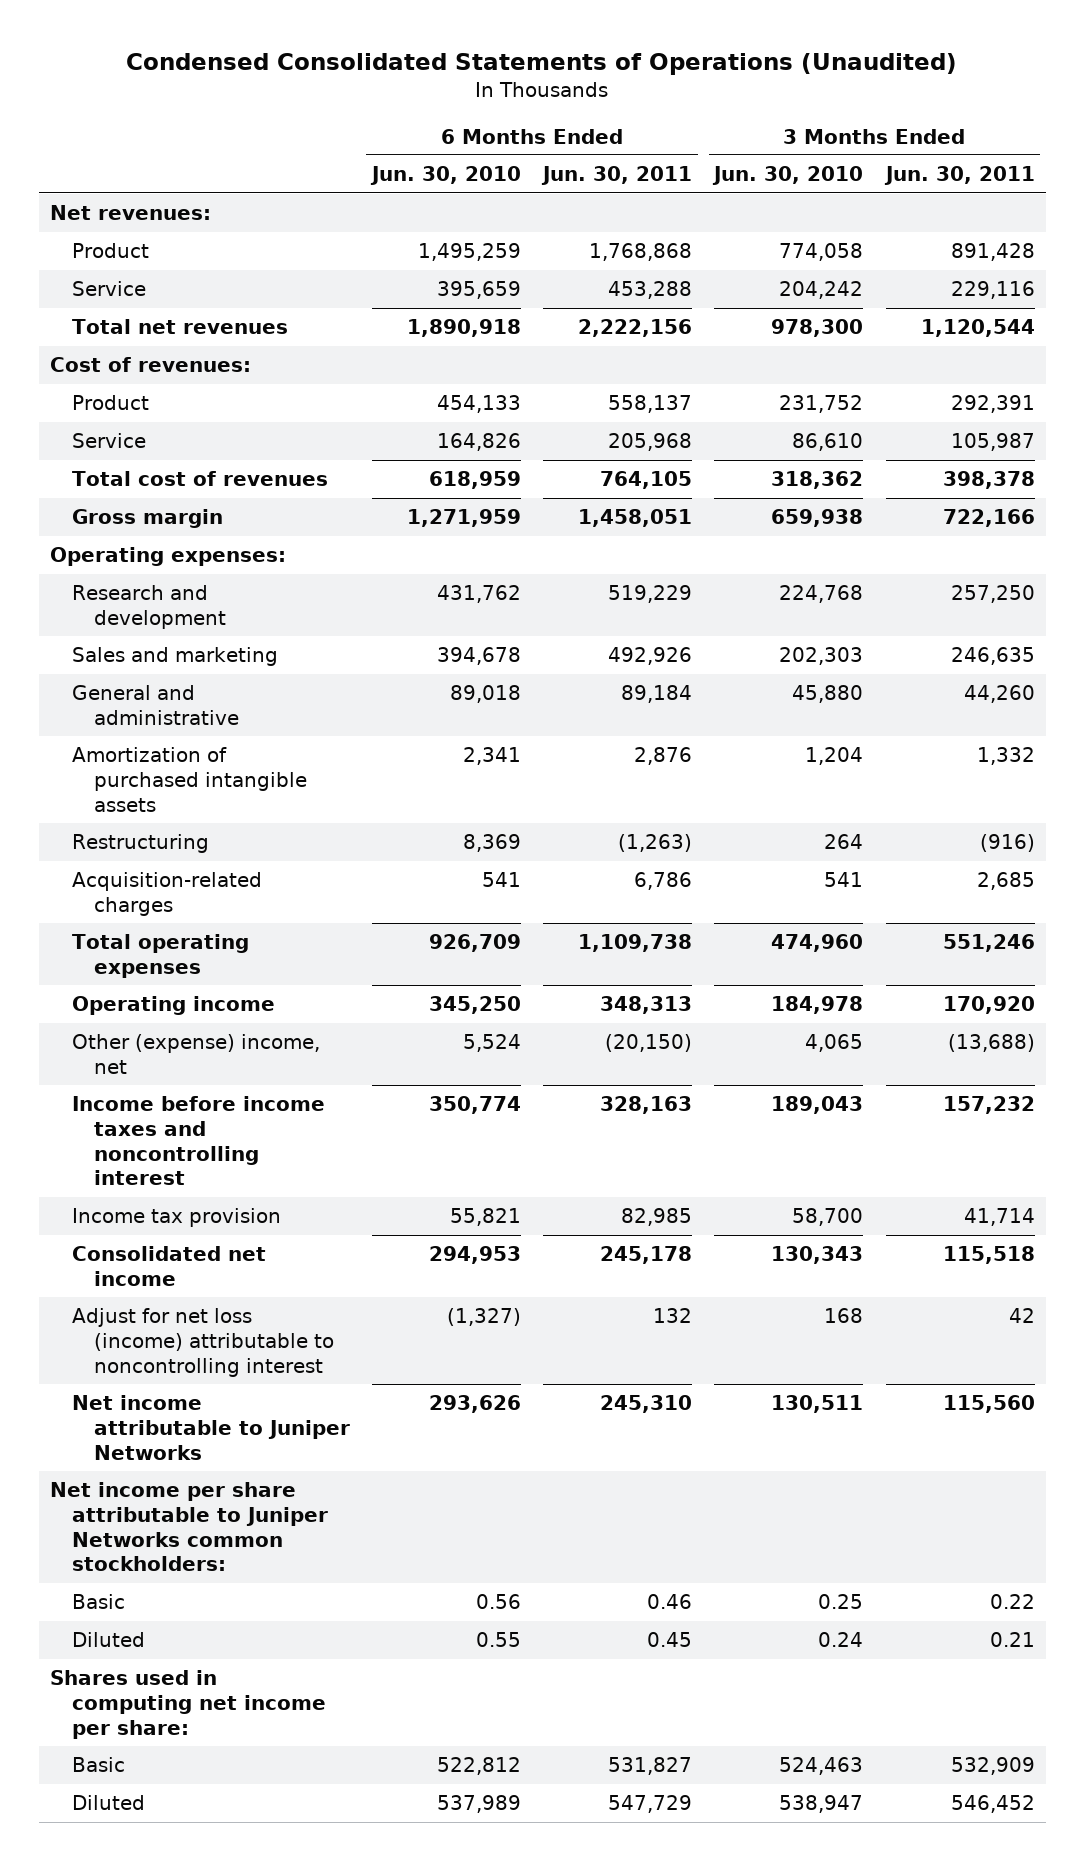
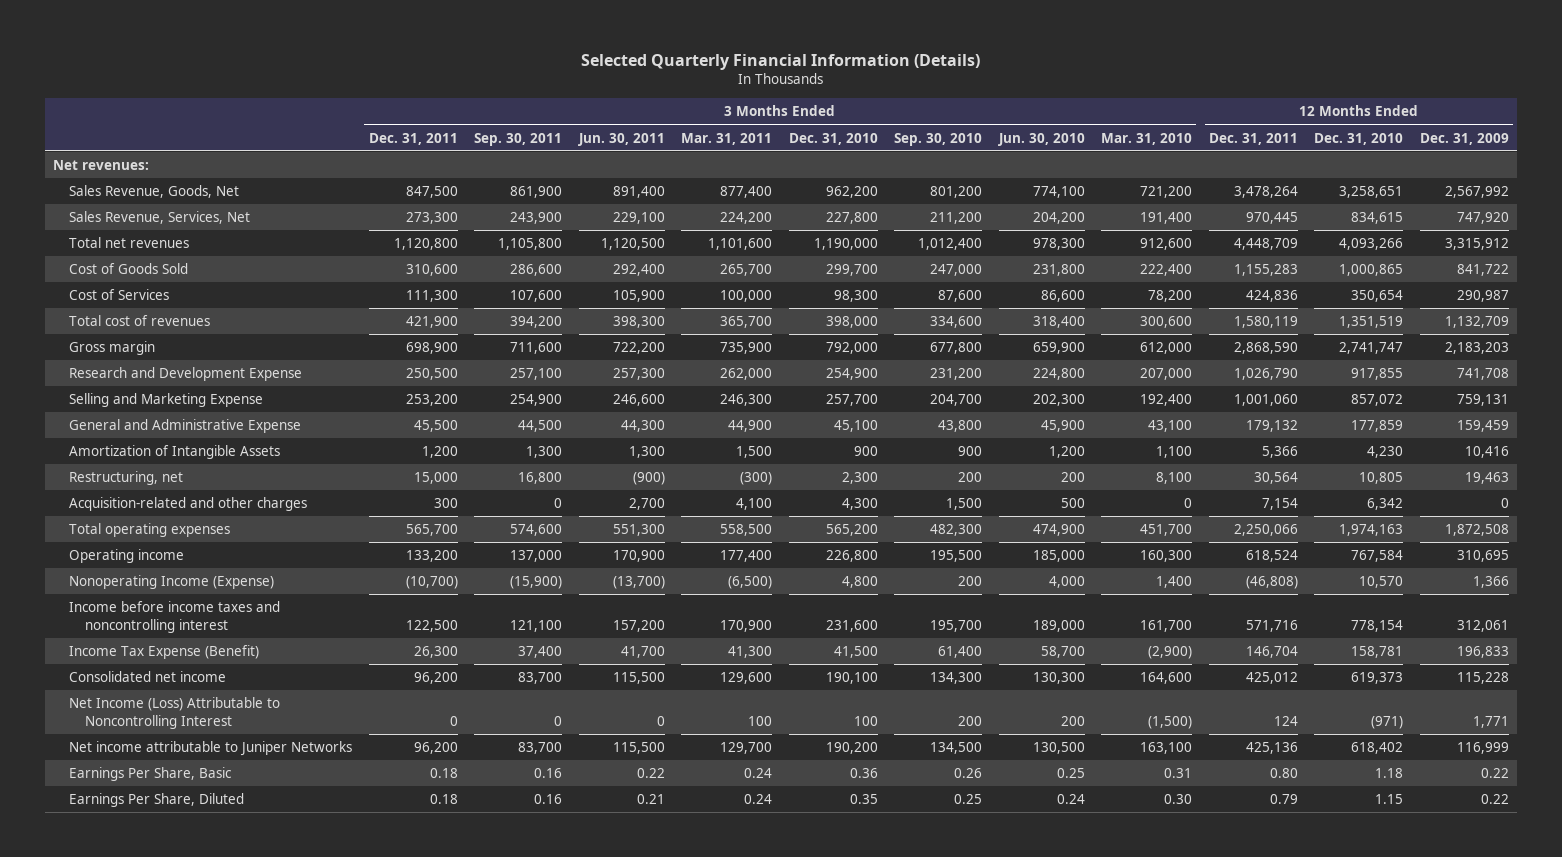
- Condensed Consolidated Statements of Operations (Unaudited)
+ Selected Quarterly Financial Information (Details)
- | 6 Months Ended Jun. 30, 2010 | 6 Months Ended Jun. 30, 2011 | 3 Months Ended Jun. 30, 2010 | 3 Months Ended Jun. 30, 2011
+ | 3 Months Ended Dec. 31, 2011 | 3 Months Ended Sep. 30, 2011 | 3 Months Ended Jun. 30, 2011 | 3 Months Ended Mar. 31, 2011 | 3 Months Ended Dec. 31, 2010 | 3 Months Ended Sep. 30, 2010 | 3 Months Ended Jun. 30, 2010 | 3 Months Ended Mar. 31, 2010 | 12 Months Ended Dec. 31, 2011 | 12 Months Ended Dec. 31, 2010 | 12 Months Ended Dec. 31, 2009
- Product | 1,495,259 | 1,768,868 | 774,058 | 891,428
- Service | 395,659 | 453,288 | 204,242 | 229,116
- Total net revenues | 1,890,918 | 2,222,156 | 978,300 | 1,120,544
- Cost of revenues:
- Product | 454,133 | 558,137 | 231,752 | 292,391
- Service | 164,826 | 205,968 | 86,610 | 105,987
- Total cost of revenues | 618,959 | 764,105 | 318,362 | 398,378
- Gross margin | 1,271,959 | 1,458,051 | 659,938 | 722,166
- Operating expenses:
- Research and development | 431,762 | 519,229 | 224,768 | 257,250
- Sales and marketing | 394,678 | 492,926 | 202,303 | 246,635
- General and administrative | 89,018 | 89,184 | 45,880 | 44,260
- Amortization of purchased intangible assets | 2,341 | 2,876 | 1,204 | 1,332
- Restructuring | 8,369 | (1,263) | 264 | (916)
- Acquisition-related charges | 541 | 6,786 | 541 | 2,685
- Total operating expenses | 926,709 | 1,109,738 | 474,960 | 551,246
- Operating income | 345,250 | 348,313 | 184,978 | 170,920
- Other (expense) income, net | 5,524 | (20,150) | 4,065 | (13,688)
- Income before income taxes and noncontrolling interest | 350,774 | 328,163 | 189,043 | 157,232
- Income tax provision | 55,821 | 82,985 | 58,700 | 41,714
- Consolidated net income | 294,953 | 245,178 | 130,343 | 115,518
- Adjust for net loss (income) attributable to noncontrolling interest | (1,327) | 132 | 168 | 42
- Net income attributable to Juniper Networks | 293,626 | 245,310 | 130,511 | 115,560
- Net income per share attributable to Juniper Networks common stockholders:
- Basic | 0.56 | 0.46 | 0.25 | 0.22
- Diluted | 0.55 | 0.45 | 0.24 | 0.21
- Shares used in computing net income per share:
- Basic | 522,812 | 531,827 | 524,463 | 532,909
- Diluted | 537,989 | 547,729 | 538,947 | 546,452
+ Sales Revenue, Goods, Net | 847,500 | 861,900 | 891,400 | 877,400 | 962,200 | 801,200 | 774,100 | 721,200 | 3,478,264 | 3,258,651 | 2,567,992
+ Sales Revenue, Services, Net | 273,300 | 243,900 | 229,100 | 224,200 | 227,800 | 211,200 | 204,200 | 191,400 | 970,445 | 834,615 | 747,920
+ Total net revenues | 1,120,800 | 1,105,800 | 1,120,500 | 1,101,600 | 1,190,000 | 1,012,400 | 978,300 | 912,600 | 4,448,709 | 4,093,266 | 3,315,912
+ Cost of Goods Sold | 310,600 | 286,600 | 292,400 | 265,700 | 299,700 | 247,000 | 231,800 | 222,400 | 1,155,283 | 1,000,865 | 841,722
+ Cost of Services | 111,300 | 107,600 | 105,900 | 100,000 | 98,300 | 87,600 | 86,600 | 78,200 | 424,836 | 350,654 | 290,987
+ Total cost of revenues | 421,900 | 394,200 | 398,300 | 365,700 | 398,000 | 334,600 | 318,400 | 300,600 | 1,580,119 | 1,351,519 | 1,132,709
+ Gross margin | 698,900 | 711,600 | 722,200 | 735,900 | 792,000 | 677,800 | 659,900 | 612,000 | 2,868,590 | 2,741,747 | 2,183,203
+ Research and Development Expense | 250,500 | 257,100 | 257,300 | 262,000 | 254,900 | 231,200 | 224,800 | 207,000 | 1,026,790 | 917,855 | 741,708
+ Selling and Marketing Expense | 253,200 | 254,900 | 246,600 | 246,300 | 257,700 | 204,700 | 202,300 | 192,400 | 1,001,060 | 857,072 | 759,131
+ General and Administrative Expense | 45,500 | 44,500 | 44,300 | 44,900 | 45,100 | 43,800 | 45,900 | 43,100 | 179,132 | 177,859 | 159,459
+ Amortization of Intangible Assets | 1,200 | 1,300 | 1,300 | 1,500 | 900 | 900 | 1,200 | 1,100 | 5,366 | 4,230 | 10,416
+ Restructuring, net | 15,000 | 16,800 | (900) | (300) | 2,300 | 200 | 200 | 8,100 | 30,564 | 10,805 | 19,463
+ Acquisition-related and other charges | 300 | 0 | 2,700 | 4,100 | 4,300 | 1,500 | 500 | 0 | 7,154 | 6,342 | 0
+ Total operating expenses | 565,700 | 574,600 | 551,300 | 558,500 | 565,200 | 482,300 | 474,900 | 451,700 | 2,250,066 | 1,974,163 | 1,872,508
+ Operating income | 133,200 | 137,000 | 170,900 | 177,400 | 226,800 | 195,500 | 185,000 | 160,300 | 618,524 | 767,584 | 310,695
+ Nonoperating Income (Expense) | (10,700) | (15,900) | (13,700) | (6,500) | 4,800 | 200 | 4,000 | 1,400 | (46,808) | 10,570 | 1,366
+ Income before income taxes and noncontrolling interest | 122,500 | 121,100 | 157,200 | 170,900 | 231,600 | 195,700 | 189,000 | 161,700 | 571,716 | 778,154 | 312,061
+ Income Tax Expense (Benefit) | 26,300 | 37,400 | 41,700 | 41,300 | 41,500 | 61,400 | 58,700 | (2,900) | 146,704 | 158,781 | 196,833
+ Consolidated net income | 96,200 | 83,700 | 115,500 | 129,600 | 190,100 | 134,300 | 130,300 | 164,600 | 425,012 | 619,373 | 115,228
+ Net Income (Loss) Attributable to Noncontrolling Interest | 0 | 0 | 0 | 100 | 100 | 200 | 200 | (1,500) | 124 | (971) | 1,771
+ Net income attributable to Juniper Networks | 96,200 | 83,700 | 115,500 | 129,700 | 190,200 | 134,500 | 130,500 | 163,100 | 425,136 | 618,402 | 116,999
+ Earnings Per Share, Basic | 0.18 | 0.16 | 0.22 | 0.24 | 0.36 | 0.26 | 0.25 | 0.31 | 0.80 | 1.18 | 0.22
+ Earnings Per Share, Diluted | 0.18 | 0.16 | 0.21 | 0.24 | 0.35 | 0.25 | 0.24 | 0.30 | 0.79 | 1.15 | 0.22

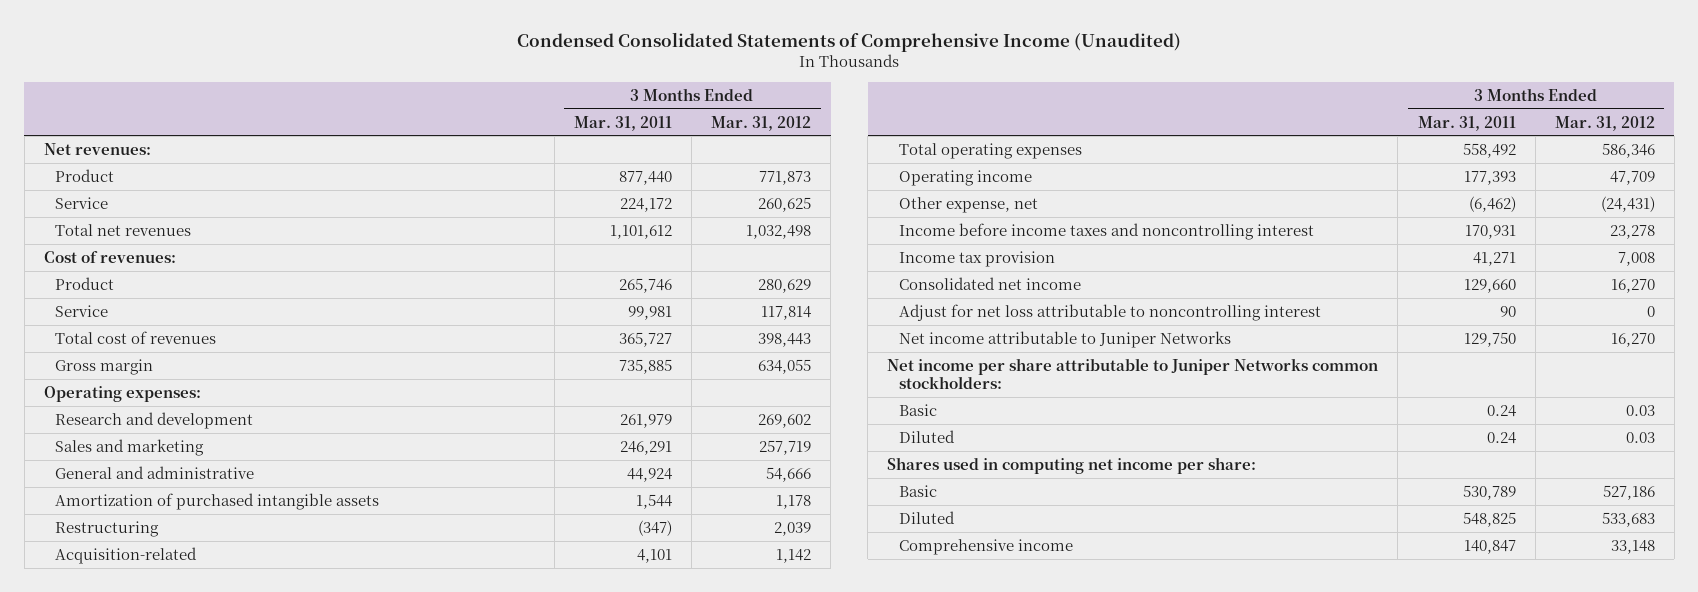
- Selected Quarterly Financial Information (Details)
+ Condensed Consolidated Statements of Comprehensive Income (Unaudited)
- | 3 Months Ended Dec. 31, 2011 | 3 Months Ended Sep. 30, 2011 | 3 Months Ended Jun. 30, 2011 | 3 Months Ended Mar. 31, 2011 | 3 Months Ended Dec. 31, 2010 | 3 Months Ended Sep. 30, 2010 | 3 Months Ended Jun. 30, 2010 | 3 Months Ended Mar. 31, 2010 | 12 Months Ended Dec. 31, 2011 | 12 Months Ended Dec. 31, 2010 | 12 Months Ended Dec. 31, 2009
+ | 3 Months Ended Mar. 31, 2011 | 3 Months Ended Mar. 31, 2012
- Sales Revenue, Goods, Net | 847,500 | 861,900 | 891,400 | 877,400 | 962,200 | 801,200 | 774,100 | 721,200 | 3,478,264 | 3,258,651 | 2,567,992
- Sales Revenue, Services, Net | 273,300 | 243,900 | 229,100 | 224,200 | 227,800 | 211,200 | 204,200 | 191,400 | 970,445 | 834,615 | 747,920
- Total net revenues | 1,120,800 | 1,105,800 | 1,120,500 | 1,101,600 | 1,190,000 | 1,012,400 | 978,300 | 912,600 | 4,448,709 | 4,093,266 | 3,315,912
- Cost of Goods Sold | 310,600 | 286,600 | 292,400 | 265,700 | 299,700 | 247,000 | 231,800 | 222,400 | 1,155,283 | 1,000,865 | 841,722
- Cost of Services | 111,300 | 107,600 | 105,900 | 100,000 | 98,300 | 87,600 | 86,600 | 78,200 | 424,836 | 350,654 | 290,987
- Total cost of revenues | 421,900 | 394,200 | 398,300 | 365,700 | 398,000 | 334,600 | 318,400 | 300,600 | 1,580,119 | 1,351,519 | 1,132,709
- Gross margin | 698,900 | 711,600 | 722,200 | 735,900 | 792,000 | 677,800 | 659,900 | 612,000 | 2,868,590 | 2,741,747 | 2,183,203
- Research and Development Expense | 250,500 | 257,100 | 257,300 | 262,000 | 254,900 | 231,200 | 224,800 | 207,000 | 1,026,790 | 917,855 | 741,708
- Selling and Marketing Expense | 253,200 | 254,900 | 246,600 | 246,300 | 257,700 | 204,700 | 202,300 | 192,400 | 1,001,060 | 857,072 | 759,131
- General and Administrative Expense | 45,500 | 44,500 | 44,300 | 44,900 | 45,100 | 43,800 | 45,900 | 43,100 | 179,132 | 177,859 | 159,459
- Amortization of Intangible Assets | 1,200 | 1,300 | 1,300 | 1,500 | 900 | 900 | 1,200 | 1,100 | 5,366 | 4,230 | 10,416
- Restructuring, net | 15,000 | 16,800 | (900) | (300) | 2,300 | 200 | 200 | 8,100 | 30,564 | 10,805 | 19,463
- Acquisition-related and other charges | 300 | 0 | 2,700 | 4,100 | 4,300 | 1,500 | 500 | 0 | 7,154 | 6,342 | 0
- Total operating expenses | 565,700 | 574,600 | 551,300 | 558,500 | 565,200 | 482,300 | 474,900 | 451,700 | 2,250,066 | 1,974,163 | 1,872,508
- Operating income | 133,200 | 137,000 | 170,900 | 177,400 | 226,800 | 195,500 | 185,000 | 160,300 | 618,524 | 767,584 | 310,695
- Nonoperating Income (Expense) | (10,700) | (15,900) | (13,700) | (6,500) | 4,800 | 200 | 4,000 | 1,400 | (46,808) | 10,570 | 1,366
- Income before income taxes and noncontrolling interest | 122,500 | 121,100 | 157,200 | 170,900 | 231,600 | 195,700 | 189,000 | 161,700 | 571,716 | 778,154 | 312,061
- Income Tax Expense (Benefit) | 26,300 | 37,400 | 41,700 | 41,300 | 41,500 | 61,400 | 58,700 | (2,900) | 146,704 | 158,781 | 196,833
- Consolidated net income | 96,200 | 83,700 | 115,500 | 129,600 | 190,100 | 134,300 | 130,300 | 164,600 | 425,012 | 619,373 | 115,228
- Net Income (Loss) Attributable to Noncontrolling Interest | 0 | 0 | 0 | 100 | 100 | 200 | 200 | (1,500) | 124 | (971) | 1,771
- Net income attributable to Juniper Networks | 96,200 | 83,700 | 115,500 | 129,700 | 190,200 | 134,500 | 130,500 | 163,100 | 425,136 | 618,402 | 116,999
- Earnings Per Share, Basic | 0.18 | 0.16 | 0.22 | 0.24 | 0.36 | 0.26 | 0.25 | 0.31 | 0.80 | 1.18 | 0.22
- Earnings Per Share, Diluted | 0.18 | 0.16 | 0.21 | 0.24 | 0.35 | 0.25 | 0.24 | 0.30 | 0.79 | 1.15 | 0.22
+ Product | 877,440 | 771,873
+ Service | 224,172 | 260,625
+ Total net revenues | 1,101,612 | 1,032,498
+ Cost of revenues:
+ Product | 265,746 | 280,629
+ Service | 99,981 | 117,814
+ Total cost of revenues | 365,727 | 398,443
+ Gross margin | 735,885 | 634,055
+ Operating expenses:
+ Research and development | 261,979 | 269,602
+ Sales and marketing | 246,291 | 257,719
+ General and administrative | 44,924 | 54,666
+ Amortization of purchased intangible assets | 1,544 | 1,178
+ Restructuring | (347) | 2,039
+ Acquisition-related | 4,101 | 1,142
+ Total operating expenses | 558,492 | 586,346
+ Operating income | 177,393 | 47,709
+ Other expense, net | (6,462) | (24,431)
+ Income before income taxes and noncontrolling interest | 170,931 | 23,278
+ Income tax provision | 41,271 | 7,008
+ Consolidated net income | 129,660 | 16,270
+ Adjust for net loss attributable to noncontrolling interest | 90 | 0
+ Net income attributable to Juniper Networks | 129,750 | 16,270
+ Net income per share attributable to Juniper Networks common stockholders:
+ Basic | 0.24 | 0.03
+ Diluted | 0.24 | 0.03
+ Shares used in computing net income per share:
+ Basic | 530,789 | 527,186
+ Diluted | 548,825 | 533,683
+ Comprehensive income | 140,847 | 33,148

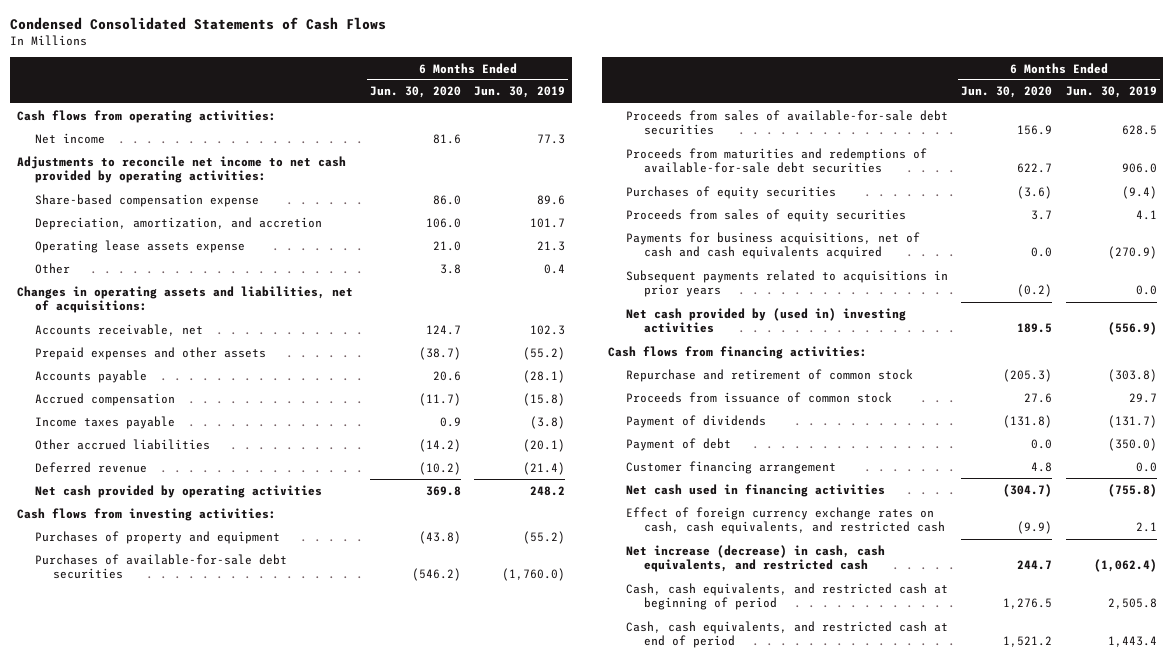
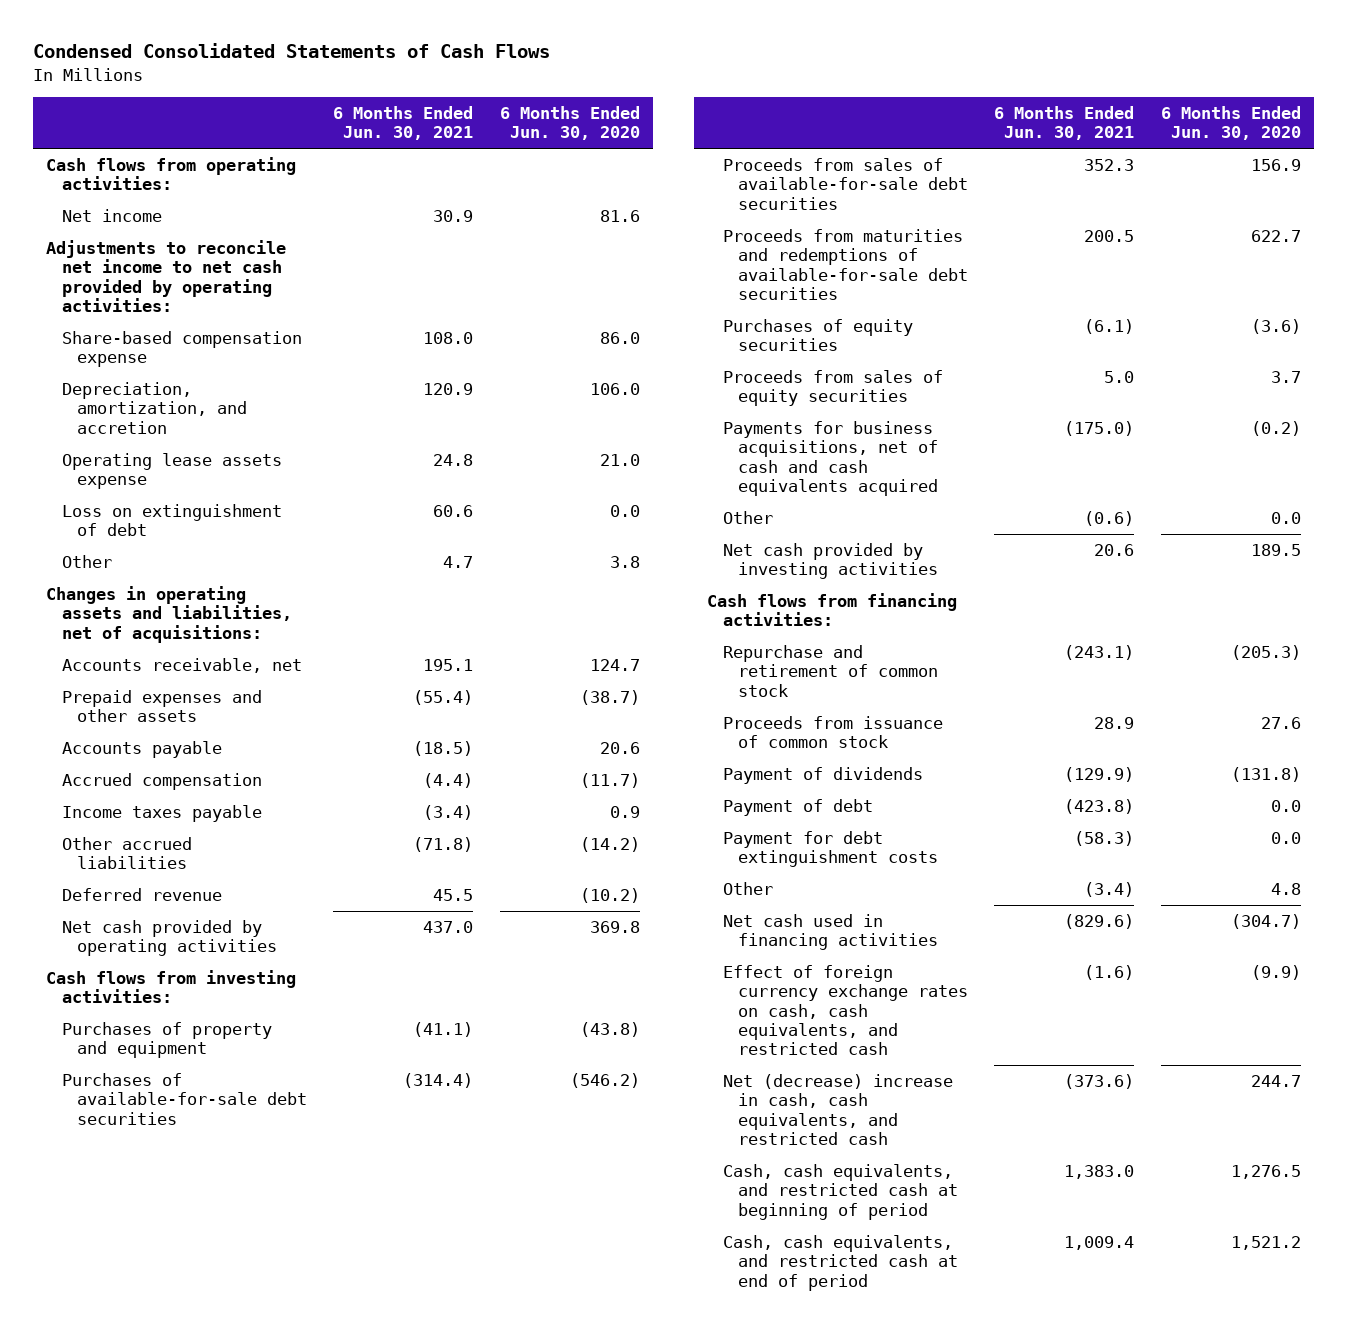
- | 6 Months Ended Jun. 30, 2020 | 6 Months Ended Jun. 30, 2019
+ | 6 Months Ended Jun. 30, 2021 | 6 Months Ended Jun. 30, 2020
+ Loss on extinguishment of debt | 60.6 | 0.0
- Payments for business acquisitions, net of cash and cash equivalents acquired | 0.0 | (270.9)
- Subsequent payments related to acquisitions in prior years | (0.2) | 0.0
- Net cash provided by (used in) investing activities | 189.5 | (556.9)
+ Payments for business acquisitions, net of cash and cash equivalents acquired | (175.0) | (0.2)
+ Other | (0.6) | 0.0
+ Net cash provided by investing activities | 20.6 | 189.5
- Customer financing arrangement | 4.8 | 0.0
+ Payment for debt extinguishment costs | (58.3) | 0.0
+ Other | (3.4) | 4.8
- Net increase (decrease) in cash, cash equivalents, and restricted cash | 244.7 | (1,062.4)
+ Net (decrease) increase in cash, cash equivalents, and restricted cash | (373.6) | 244.7

